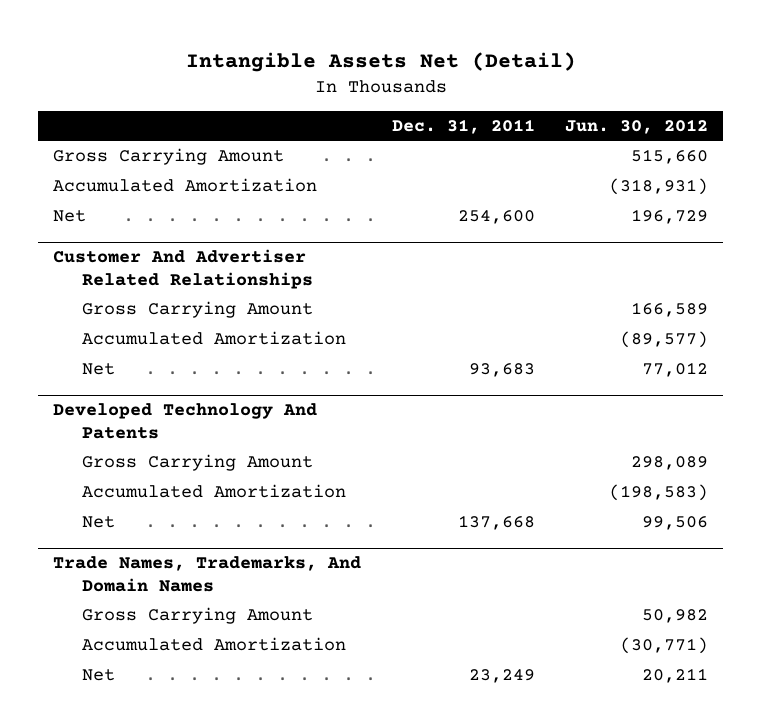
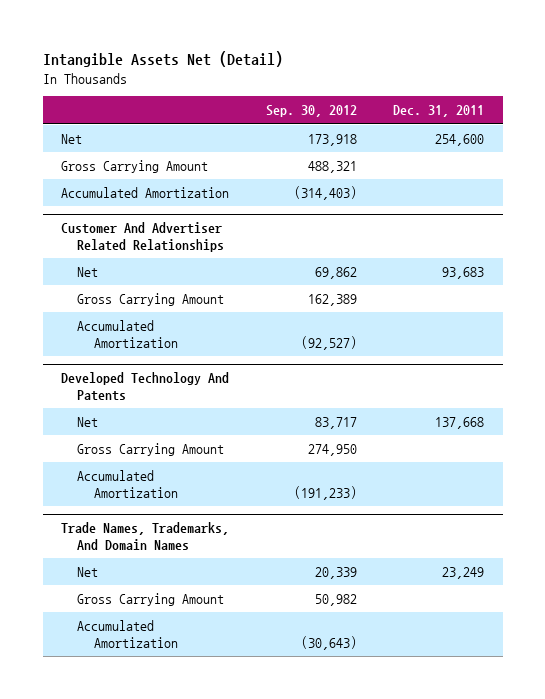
- | Dec. 31, 2011 | Jun. 30, 2012
+ | Sep. 30, 2012 | Dec. 31, 2011
moved up: Net | 173,918 | 254,600
@ Customer And Advertiser Related Relationships
moved up: Net | 69,862 | 93,683
@ Developed Technology And Patents
moved up: Net | 83,717 | 137,668
@ Trade Names, Trademarks, And Domain Names
moved up: Net | 20,339 | 23,249

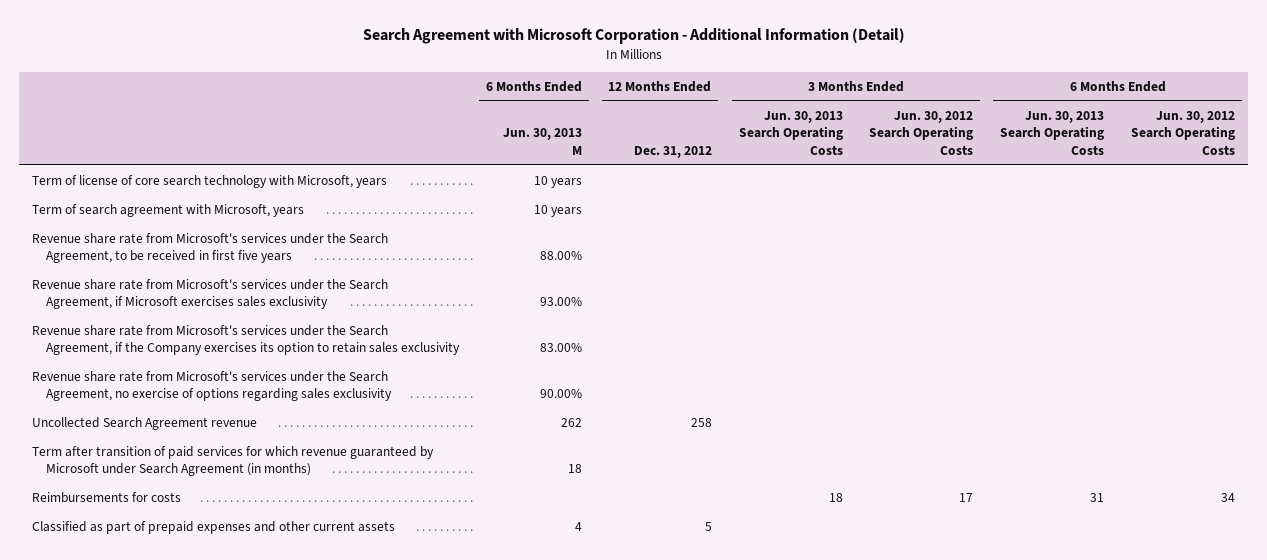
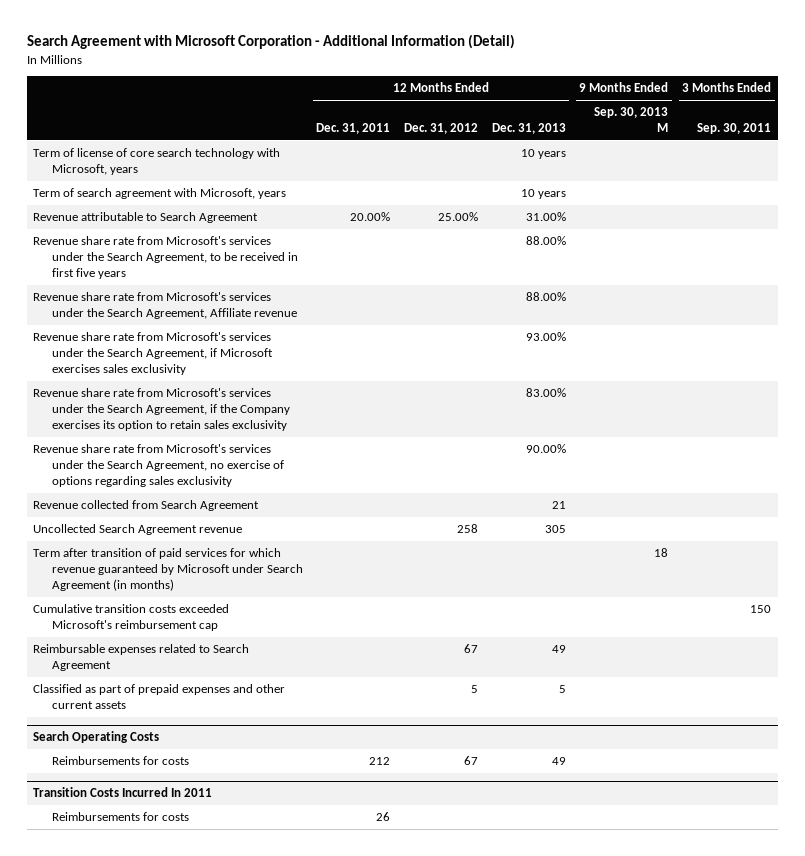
- | 6 Months Ended Jun. 30, 2013 M | 12 Months Ended Dec. 31, 2012 | 3 Months Ended Jun. 30, 2013 Search Operating Costs | 3 Months Ended Jun. 30, 2012 Search Operating Costs | 6 Months Ended Jun. 30, 2013 Search Operating Costs | 6 Months Ended Jun. 30, 2012 Search Operating Costs
+ | 12 Months Ended Dec. 31, 2011 | 12 Months Ended Dec. 31, 2012 | 12 Months Ended Dec. 31, 2013 | 9 Months Ended Sep. 30, 2013 M | 3 Months Ended Sep. 30, 2011
+ Revenue attributable to Search Agreement | 20.00% | 25.00% | 31.00% | |
+ Revenue share rate from Microsoft's services under the Search Agreement, Affiliate revenue | | | 88.00% | |
+ Revenue collected from Search Agreement | | | 21 | |
- Reimbursements for costs | | | 18 | 17 | 31 | 34
+ Cumulative transition costs exceeded Microsoft's reimbursement cap | | | | | 150
+ Reimbursable expenses related to Search Agreement | | 67 | 49 | |
+ Search Operating Costs
+ Reimbursements for costs | 212 | 67 | 49 | |
+ Transition Costs Incurred In 2011
+ Reimbursements for costs | 26 | | | |

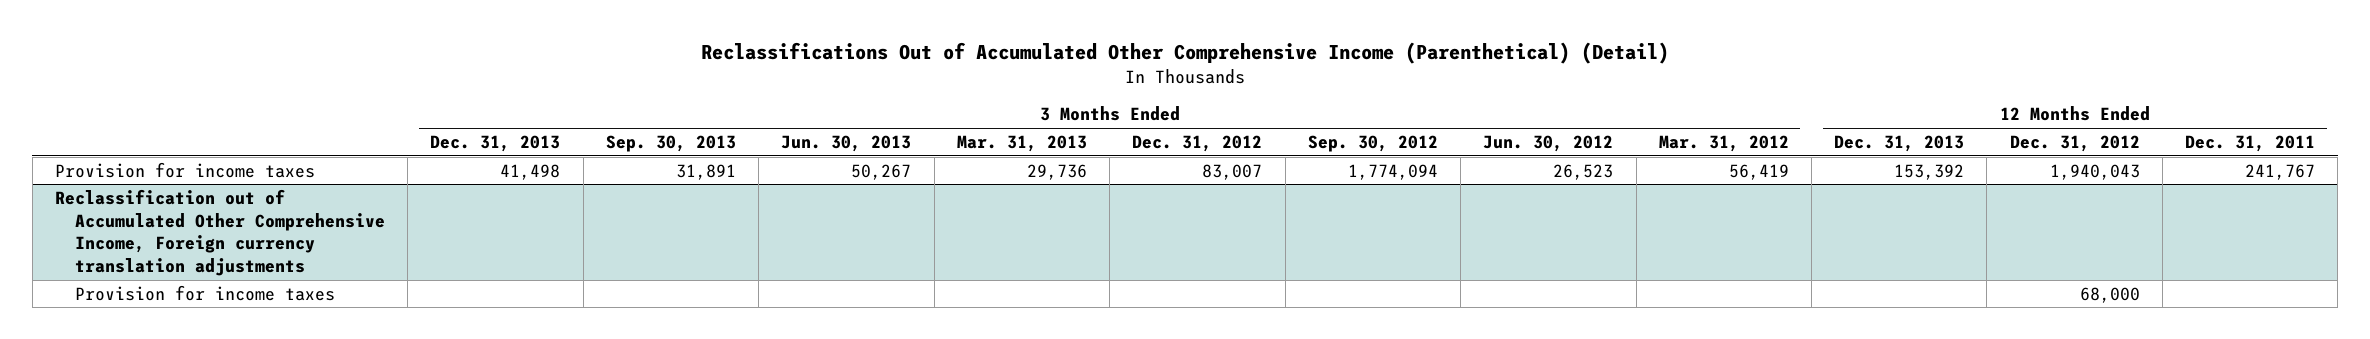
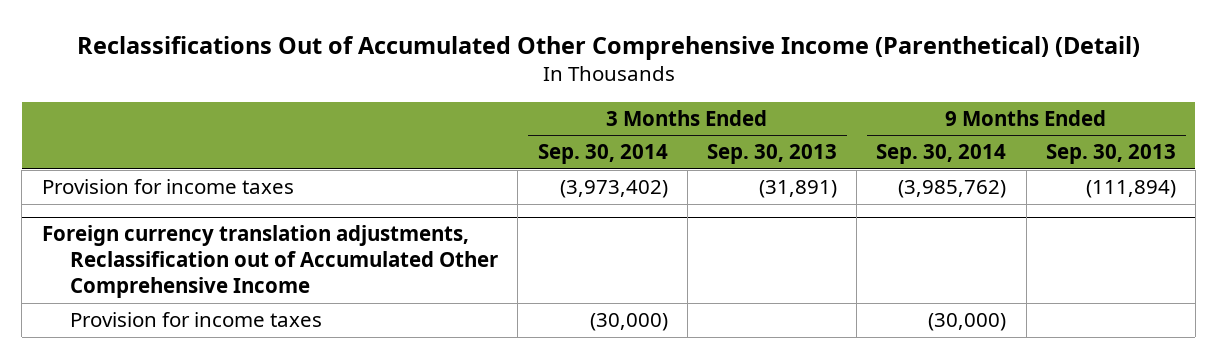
- | 3 Months Ended Dec. 31, 2013 | 3 Months Ended Sep. 30, 2013 | 3 Months Ended Jun. 30, 2013 | 3 Months Ended Mar. 31, 2013 | 3 Months Ended Dec. 31, 2012 | 3 Months Ended Sep. 30, 2012 | 3 Months Ended Jun. 30, 2012 | 3 Months Ended Mar. 31, 2012 | 12 Months Ended Dec. 31, 2013 | 12 Months Ended Dec. 31, 2012 | 12 Months Ended Dec. 31, 2011
+ | 3 Months Ended Sep. 30, 2014 | 3 Months Ended Sep. 30, 2013 | 9 Months Ended Sep. 30, 2014 | 9 Months Ended Sep. 30, 2013
- Provision for income taxes | 41,498 | 31,891 | 50,267 | 29,736 | 83,007 | 1,774,094 | 26,523 | 56,419 | 153,392 | 1,940,043 | 241,767
- Reclassification out of Accumulated Other Comprehensive Income, Foreign currency translation adjustments
+ Provision for income taxes | (3,973,402) | (31,891) | (3,985,762) | (111,894)
+ Foreign currency translation adjustments, Reclassification out of Accumulated Other Comprehensive Income

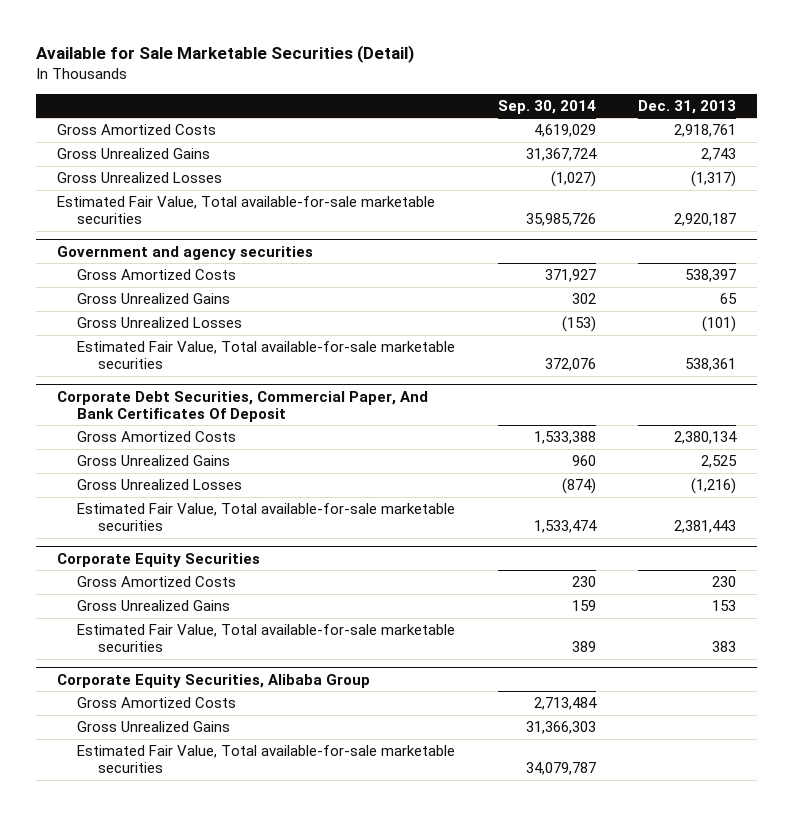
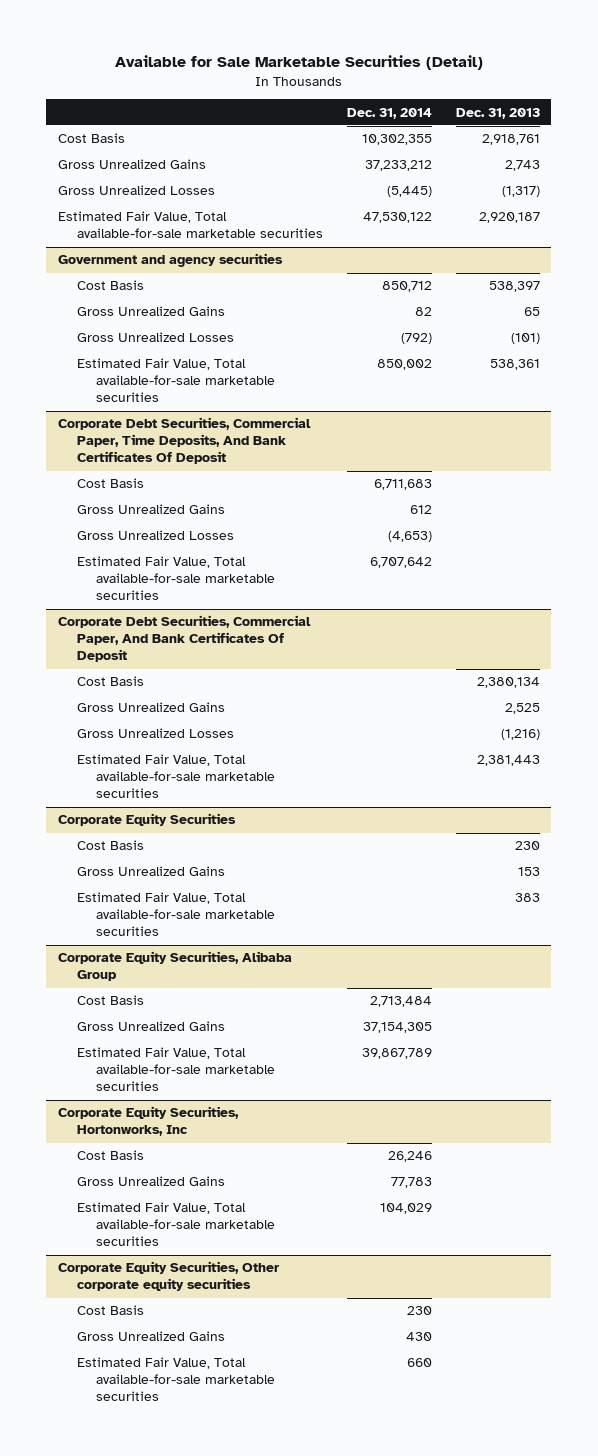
- | Sep. 30, 2014 | Dec. 31, 2013
+ | Dec. 31, 2014 | Dec. 31, 2013
- Gross Amortized Costs | 4,619,029 | 2,918,761
+ Cost Basis | 10,302,355 | 2,918,761
@ Government and agency securities
- Gross Amortized Costs | 371,927 | 538,397
+ Cost Basis | 850,712 | 538,397
+ Corporate Debt Securities, Commercial Paper, Time Deposits, And Bank Certificates Of Deposit
+ Cost Basis | 6,711,683 |
+ Gross Unrealized Gains | 612 |
+ Gross Unrealized Losses | (4,653) |
+ Estimated Fair Value, Total available-for-sale marketable securities | 6,707,642 |
@ Corporate Debt Securities, Commercial Paper, And Bank Certificates Of Deposit
- Gross Amortized Costs | 1,533,388 | 2,380,134
+ Cost Basis | | 2,380,134
@ Corporate Equity Securities
- Gross Amortized Costs | 230 | 230
+ Cost Basis | | 230
@ Corporate Equity Securities, Alibaba Group
- Gross Amortized Costs | 2,713,484 |
+ Cost Basis | 2,713,484 |
+ Corporate Equity Securities, Hortonworks, Inc
+ Cost Basis | 26,246 |
+ Gross Unrealized Gains | 77,783 |
+ Estimated Fair Value, Total available-for-sale marketable securities | 104,029 |
+ Corporate Equity Securities, Other corporate equity securities
+ Cost Basis | 230 |
+ Gross Unrealized Gains | 430 |
+ Estimated Fair Value, Total available-for-sale marketable securities | 660 |

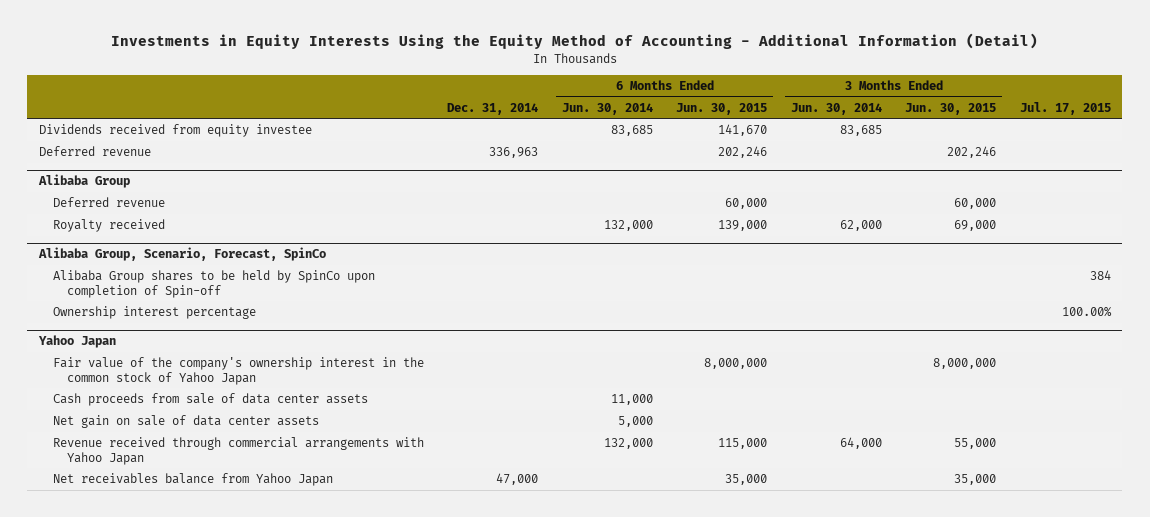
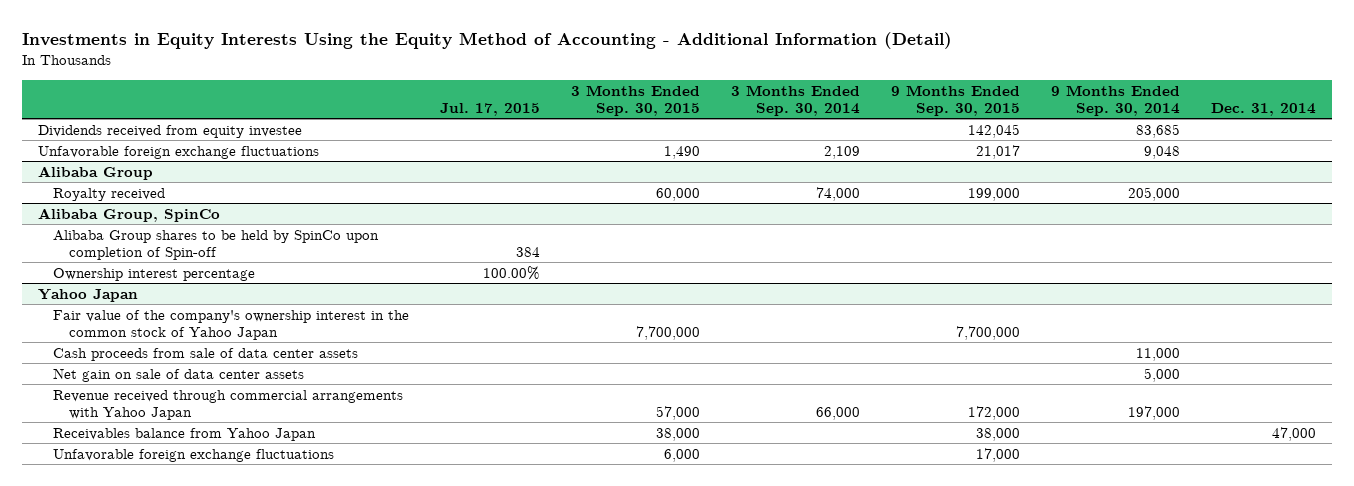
- | Dec. 31, 2014 | 6 Months Ended Jun. 30, 2014 | 6 Months Ended Jun. 30, 2015 | 3 Months Ended Jun. 30, 2014 | 3 Months Ended Jun. 30, 2015 | Jul. 17, 2015
+ | Jul. 17, 2015 | 3 Months Ended Sep. 30, 2015 | 3 Months Ended Sep. 30, 2014 | 9 Months Ended Sep. 30, 2015 | 9 Months Ended Sep. 30, 2014 | Dec. 31, 2014
- Deferred revenue | 336,963 | | 202,246 | | 202,246 |
+ Unfavorable foreign exchange fluctuations | | 1,490 | 2,109 | 21,017 | 9,048 |
@ Alibaba Group
- Deferred revenue | | | 60,000 | | 60,000 |
- Alibaba Group, Scenario, Forecast, SpinCo
+ Alibaba Group, SpinCo
@ Yahoo Japan
- Net receivables balance from Yahoo Japan | 47,000 | | 35,000 | | 35,000 |
+ Receivables balance from Yahoo Japan | | 38,000 | | 38,000 | | 47,000
+ Unfavorable foreign exchange fluctuations | | 6,000 | | 17,000 | |

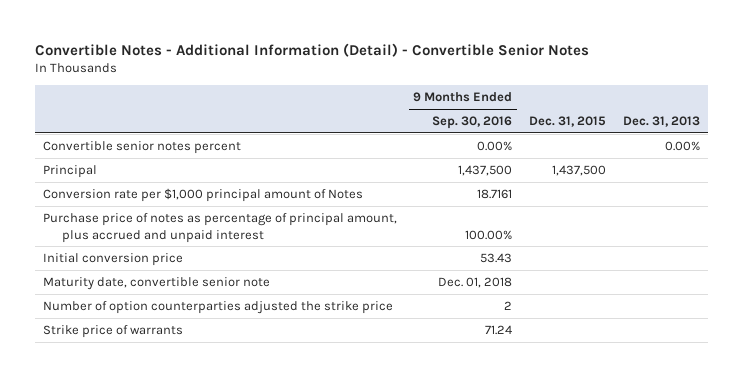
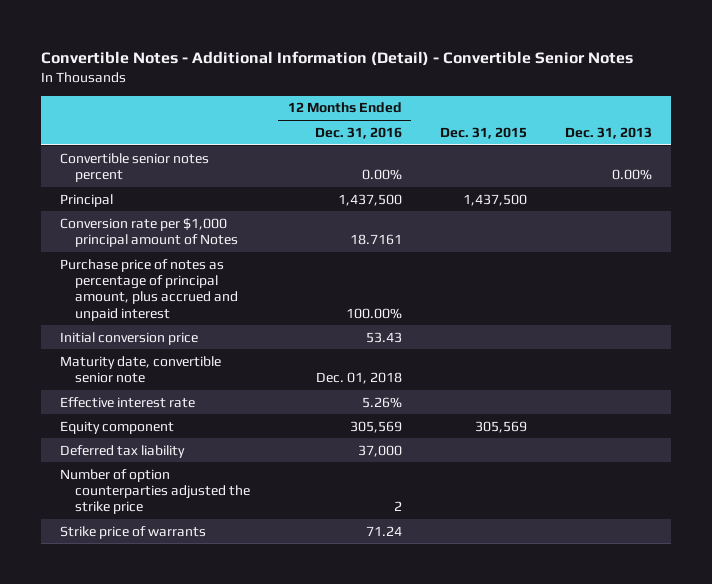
- | 9 Months Ended Sep. 30, 2016 | Dec. 31, 2015 | Dec. 31, 2013
+ | 12 Months Ended Dec. 31, 2016 | Dec. 31, 2015 | Dec. 31, 2013
+ Effective interest rate | 5.26% | |
+ Equity component | 305,569 | 305,569 |
+ Deferred tax liability | 37,000 | |

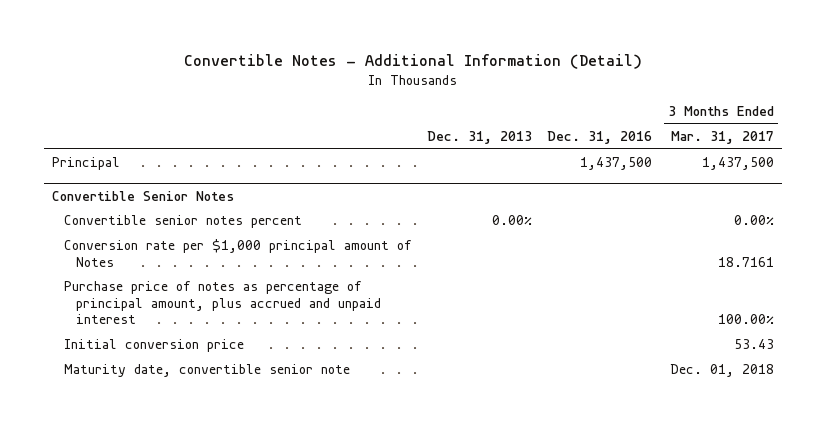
- Convertible Notes - Additional Information (Detail) - Convertible Senior Notes
+ Convertible Notes - Additional Information (Detail)
- | 12 Months Ended Dec. 31, 2016 | Dec. 31, 2015 | Dec. 31, 2013
+ | Dec. 31, 2013 | Dec. 31, 2016 | 3 Months Ended Mar. 31, 2017
- Convertible senior notes percent | 0.00% | | 0.00%
- Conversion rate per $1,000 principal amount of Notes | 18.7161 | |
- Purchase price of notes as percentage of principal amount, plus accrued and unpaid interest | 100.00% | |
- Initial conversion price | 53.43 | |
- Maturity date, convertible senior note | Dec. 01, 2018 | |
- Effective interest rate | 5.26% | |
- Equity component | 305,569 | 305,569 |
- Deferred tax liability | 37,000 | |
- Number of option counterparties adjusted the strike price | 2 | |
- Strike price of warrants | 71.24 | |
+ Convertible Senior Notes
+ Convertible senior notes percent | 0.00% | | 0.00%
+ Conversion rate per $1,000 principal amount of Notes | | | 18.7161
+ Purchase price of notes as percentage of principal amount, plus accrued and unpaid interest | | | 100.00%
+ Initial conversion price | | | 53.43
+ Maturity date, convertible senior note | | | Dec. 01, 2018

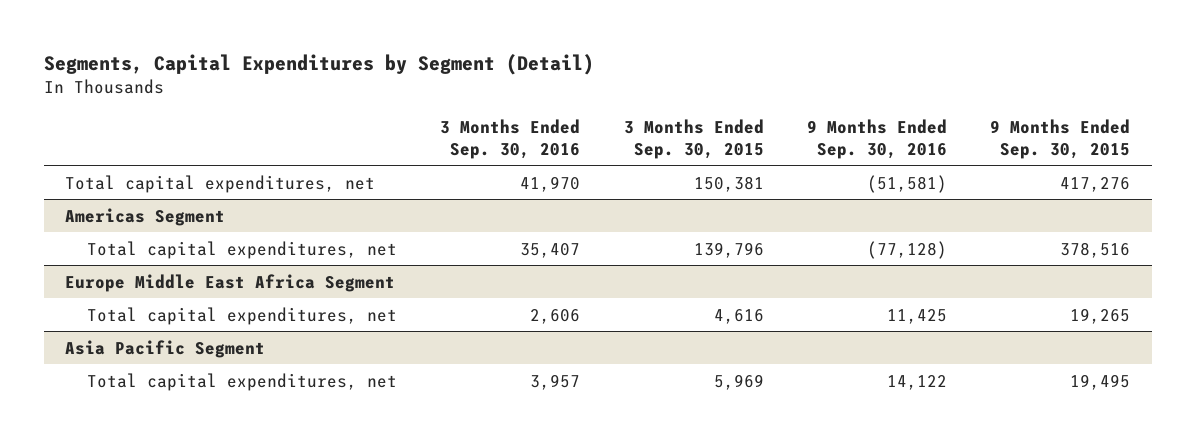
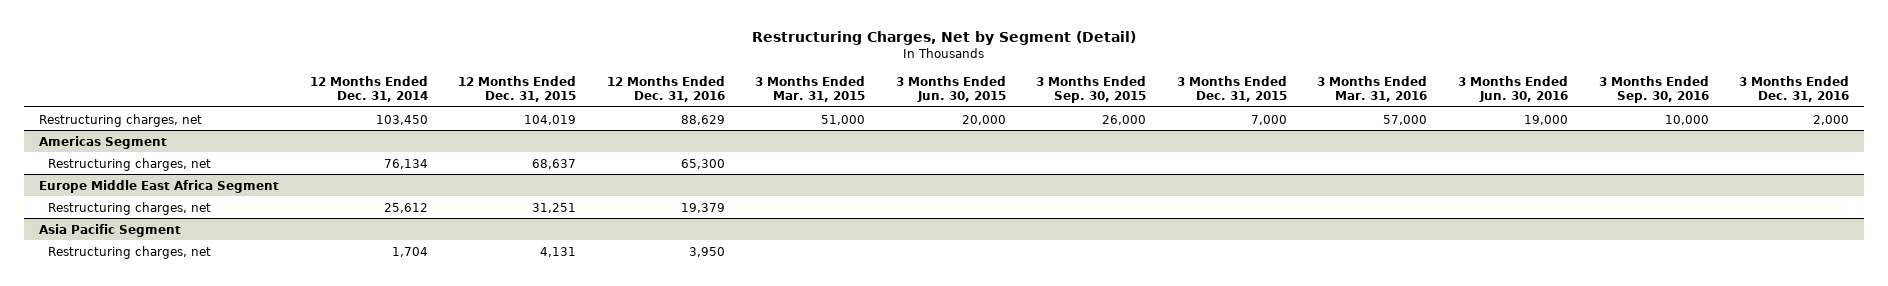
- Segments, Capital Expenditures by Segment (Detail)
+ Restructuring Charges, Net by Segment (Detail)
- | 3 Months Ended Sep. 30, 2016 | 3 Months Ended Sep. 30, 2015 | 9 Months Ended Sep. 30, 2016 | 9 Months Ended Sep. 30, 2015
+ | 12 Months Ended Dec. 31, 2014 | 12 Months Ended Dec. 31, 2015 | 12 Months Ended Dec. 31, 2016 | 3 Months Ended Mar. 31, 2015 | 3 Months Ended Jun. 30, 2015 | 3 Months Ended Sep. 30, 2015 | 3 Months Ended Dec. 31, 2015 | 3 Months Ended Mar. 31, 2016 | 3 Months Ended Jun. 30, 2016 | 3 Months Ended Sep. 30, 2016 | 3 Months Ended Dec. 31, 2016
- Total capital expenditures, net | 41,970 | 150,381 | (51,581) | 417,276
+ Restructuring charges, net | 103,450 | 104,019 | 88,629 | 51,000 | 20,000 | 26,000 | 7,000 | 57,000 | 19,000 | 10,000 | 2,000
@ Americas Segment
- Total capital expenditures, net | 35,407 | 139,796 | (77,128) | 378,516
+ Restructuring charges, net | 76,134 | 68,637 | 65,300 | | | | | | | |
@ Europe Middle East Africa Segment
- Total capital expenditures, net | 2,606 | 4,616 | 11,425 | 19,265
+ Restructuring charges, net | 25,612 | 31,251 | 19,379 | | | | | | | |
@ Asia Pacific Segment
- Total capital expenditures, net | 3,957 | 5,969 | 14,122 | 19,495
+ Restructuring charges, net | 1,704 | 4,131 | 3,950 | | | | | | | |

